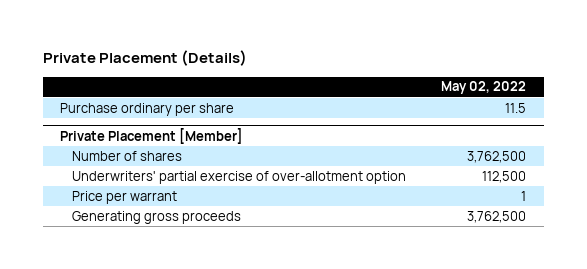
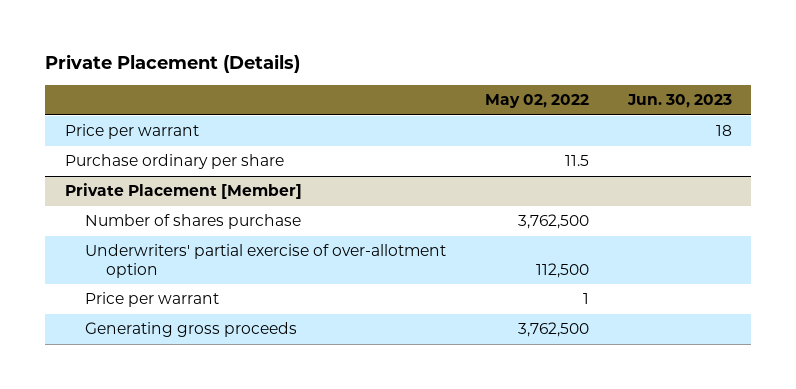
- | May 02, 2022
+ | May 02, 2022 | Jun. 30, 2023
+ Price per warrant | | 18
@ Private Placement [Member]
- Number of shares | 3,762,500
+ Number of shares purchase | 3,762,500 |

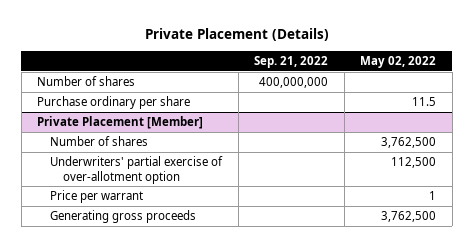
- | May 02, 2022 | Jun. 30, 2023
+ | Sep. 21, 2022 | May 02, 2022
- Price per warrant | | 18
+ Number of shares | 400,000,000 |
@ Private Placement [Member]
- Number of shares purchase | 3,762,500 |
+ Number of shares | | 3,762,500

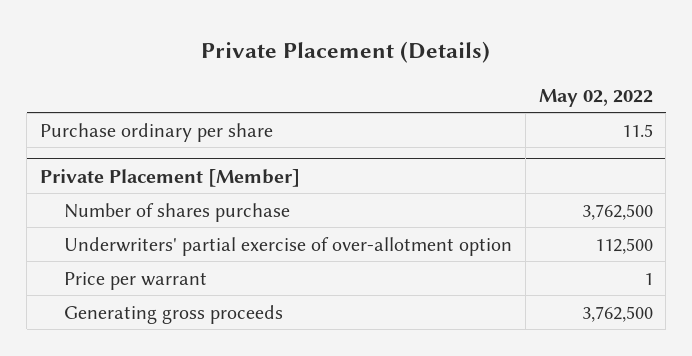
- | Sep. 21, 2022 | May 02, 2022
+ | May 02, 2022
- Number of shares | 400,000,000 |
@ Private Placement [Member]
- Number of shares | | 3,762,500
+ Number of shares purchase | 3,762,500

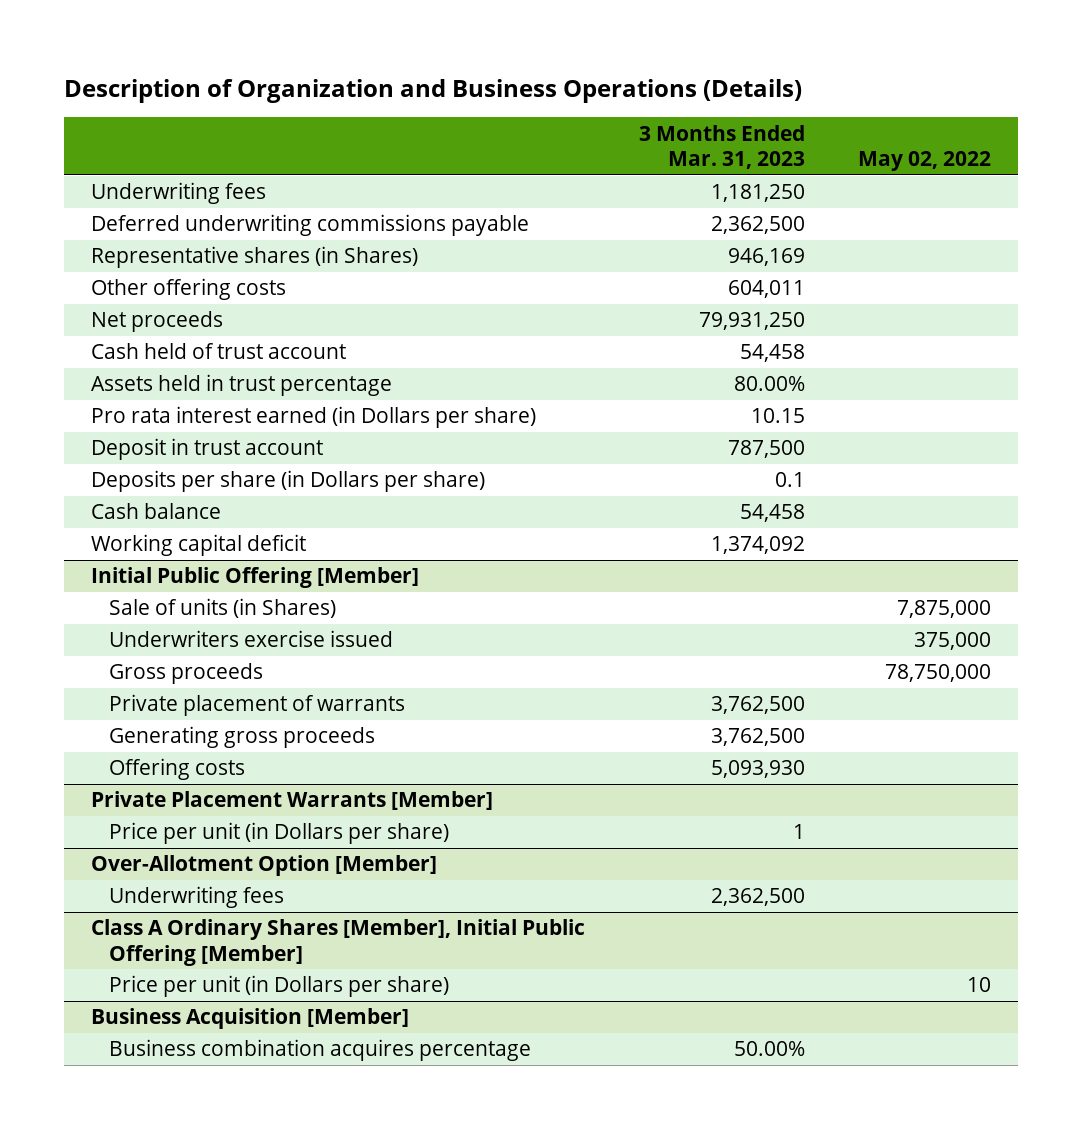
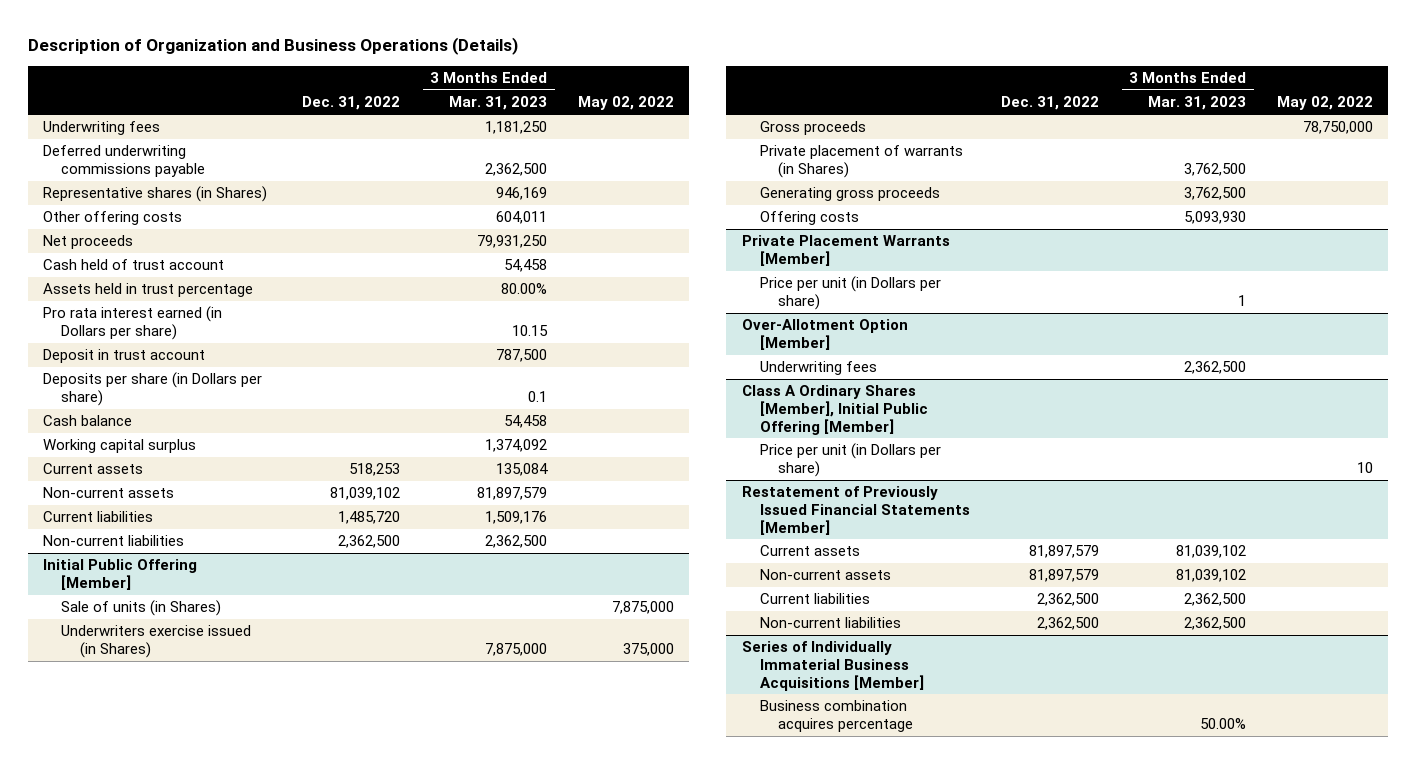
- | 3 Months Ended Mar. 31, 2023 | May 02, 2022
+ | Dec. 31, 2022 | 3 Months Ended Mar. 31, 2023 | May 02, 2022
- Working capital deficit | 1,374,092 |
+ Working capital surplus | | 1,374,092 |
+ Current assets | 518,253 | 135,084 |
+ Non-current assets | 81,039,102 | 81,897,579 |
+ Current liabilities | 1,485,720 | 1,509,176 |
+ Non-current liabilities | 2,362,500 | 2,362,500 |
@ Initial Public Offering [Member]
- Underwriters exercise issued | | 375,000
+ Underwriters exercise issued (in Shares) | | 7,875,000 | 375,000
- Private placement of warrants | 3,762,500 |
+ Private placement of warrants (in Shares) | | 3,762,500 |
- Business Acquisition [Member]
+ Restatement of Previously Issued Financial Statements [Member]
+ Current assets | 81,897,579 | 81,039,102 |
+ Non-current assets | 81,897,579 | 81,039,102 |
+ Current liabilities | 2,362,500 | 2,362,500 |
+ Non-current liabilities | 2,362,500 | 2,362,500 |
+ Series of Individually Immaterial Business Acquisitions [Member]

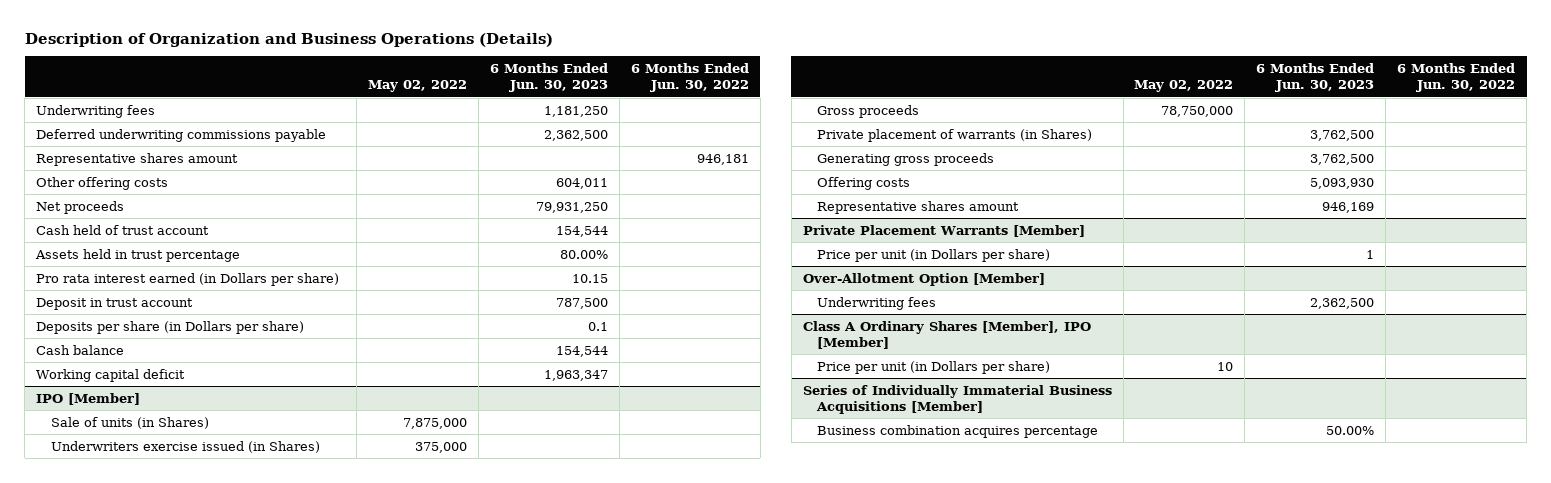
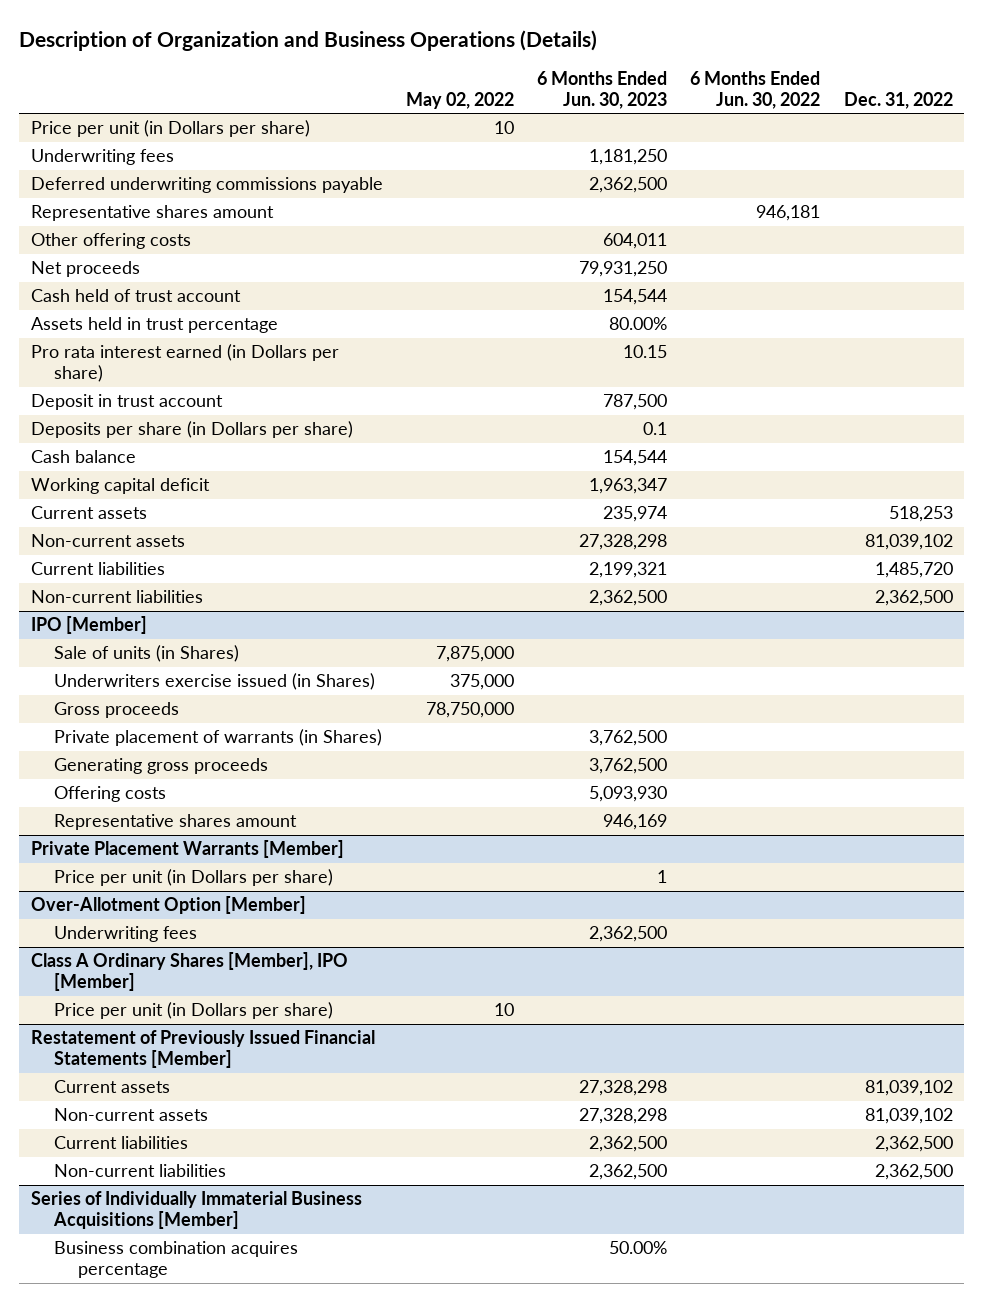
- | May 02, 2022 | 6 Months Ended Jun. 30, 2023 | 6 Months Ended Jun. 30, 2022
+ | May 02, 2022 | 6 Months Ended Jun. 30, 2023 | 6 Months Ended Jun. 30, 2022 | Dec. 31, 2022
+ Price per unit (in Dollars per share) | 10 | | |
+ Current assets | | 235,974 | | 518,253
+ Non-current assets | | 27,328,298 | | 81,039,102
+ Current liabilities | | 2,199,321 | | 1,485,720
+ Non-current liabilities | | 2,362,500 | | 2,362,500
+ Restatement of Previously Issued Financial Statements [Member]
+ Current assets | | 27,328,298 | | 81,039,102
+ Non-current assets | | 27,328,298 | | 81,039,102
+ Current liabilities | | 2,362,500 | | 2,362,500
+ Non-current liabilities | | 2,362,500 | | 2,362,500

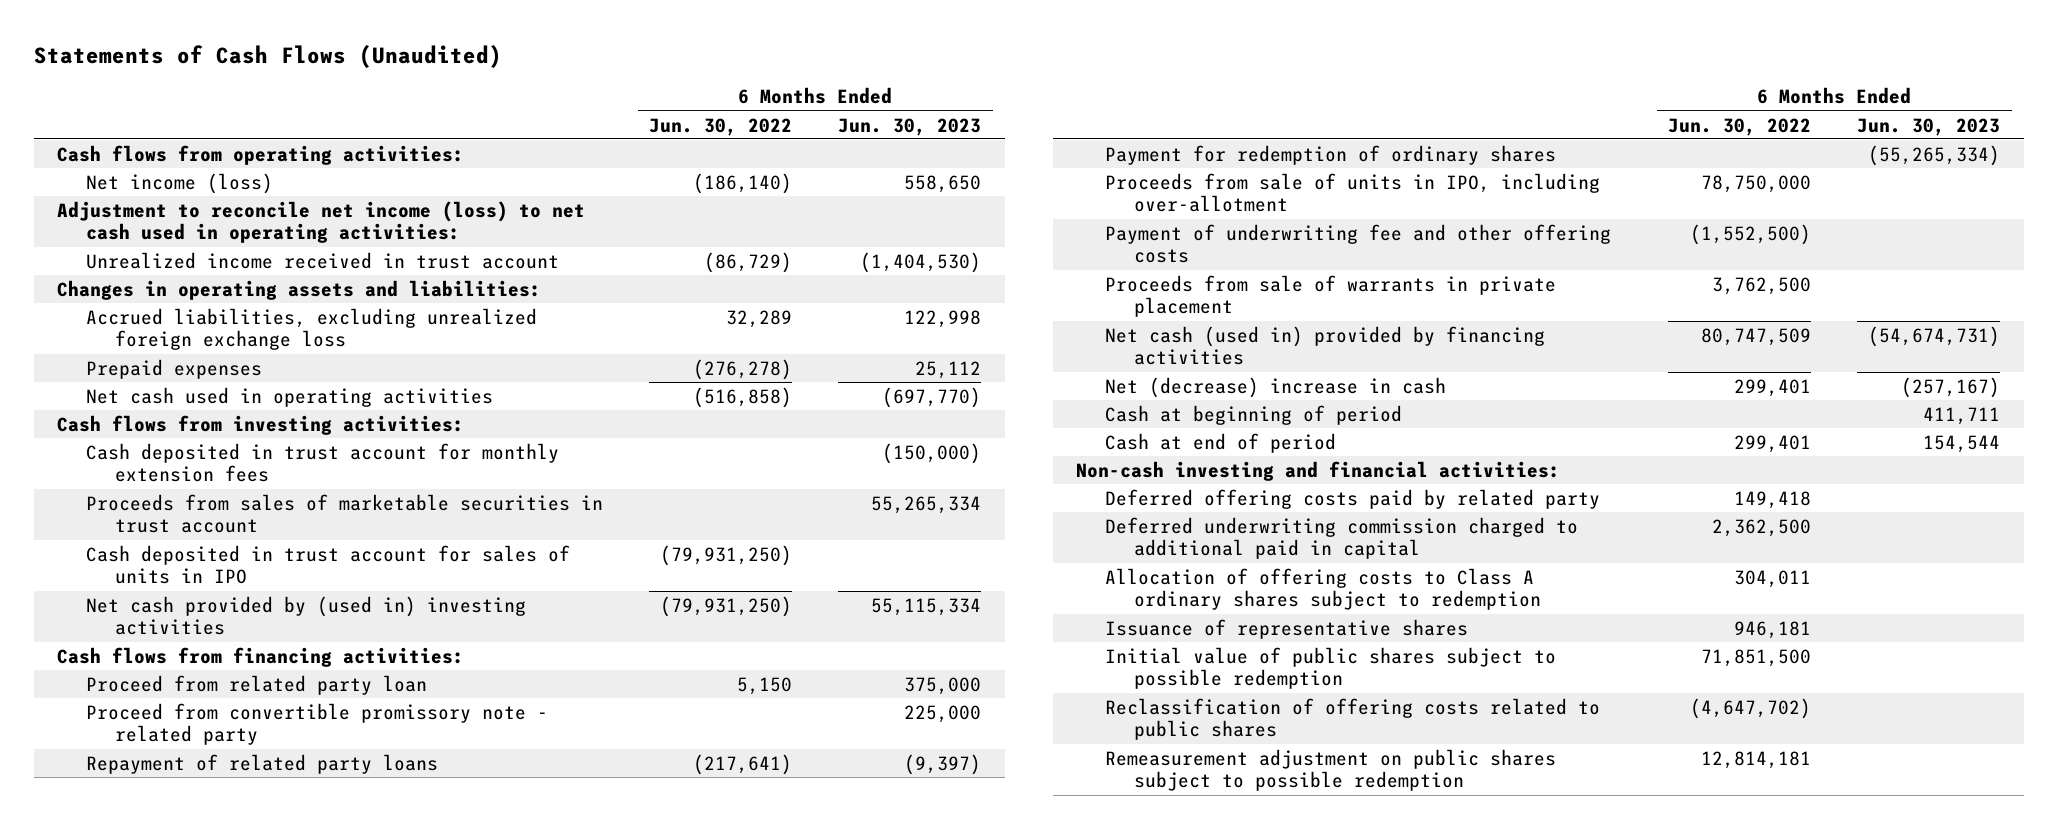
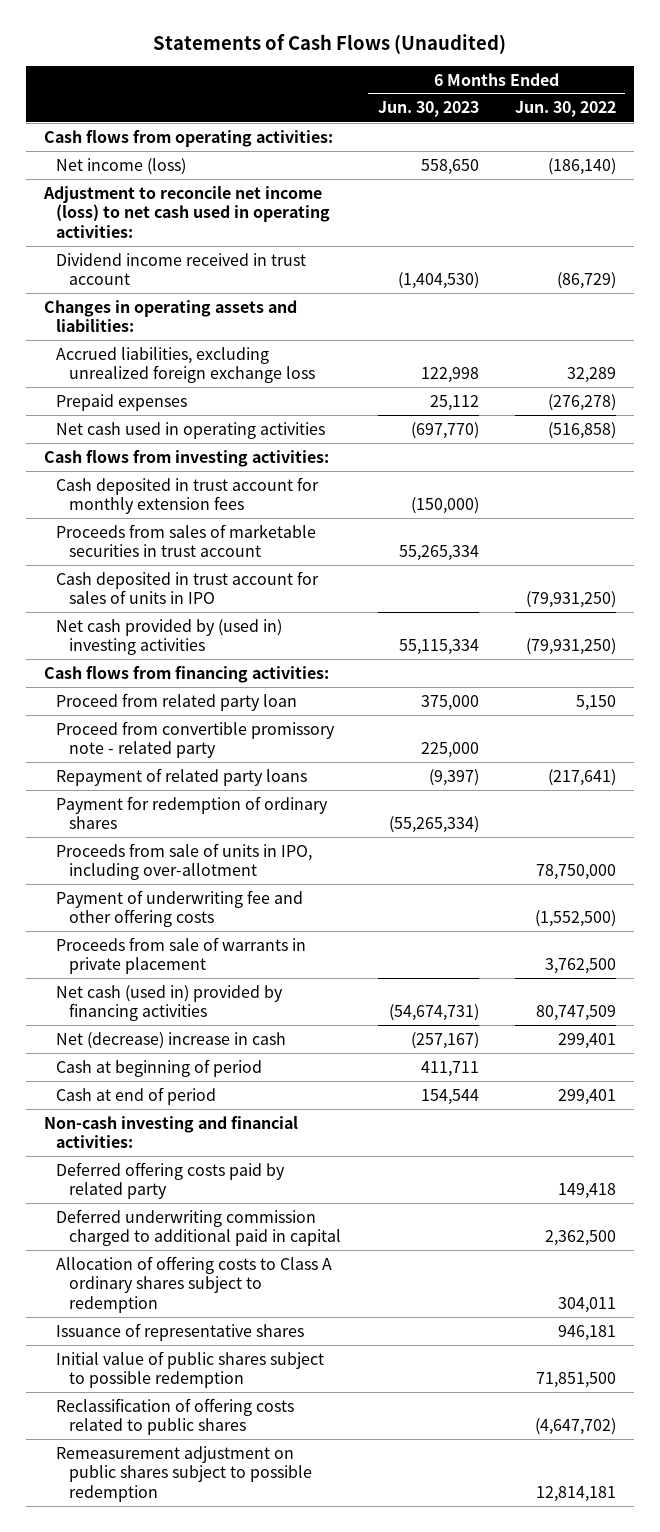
- | 6 Months Ended Jun. 30, 2022 | 6 Months Ended Jun. 30, 2023
+ | 6 Months Ended Jun. 30, 2023 | 6 Months Ended Jun. 30, 2022
- Unrealized income received in trust account | (86,729) | (1,404,530)
+ Dividend income received in trust account | (1,404,530) | (86,729)

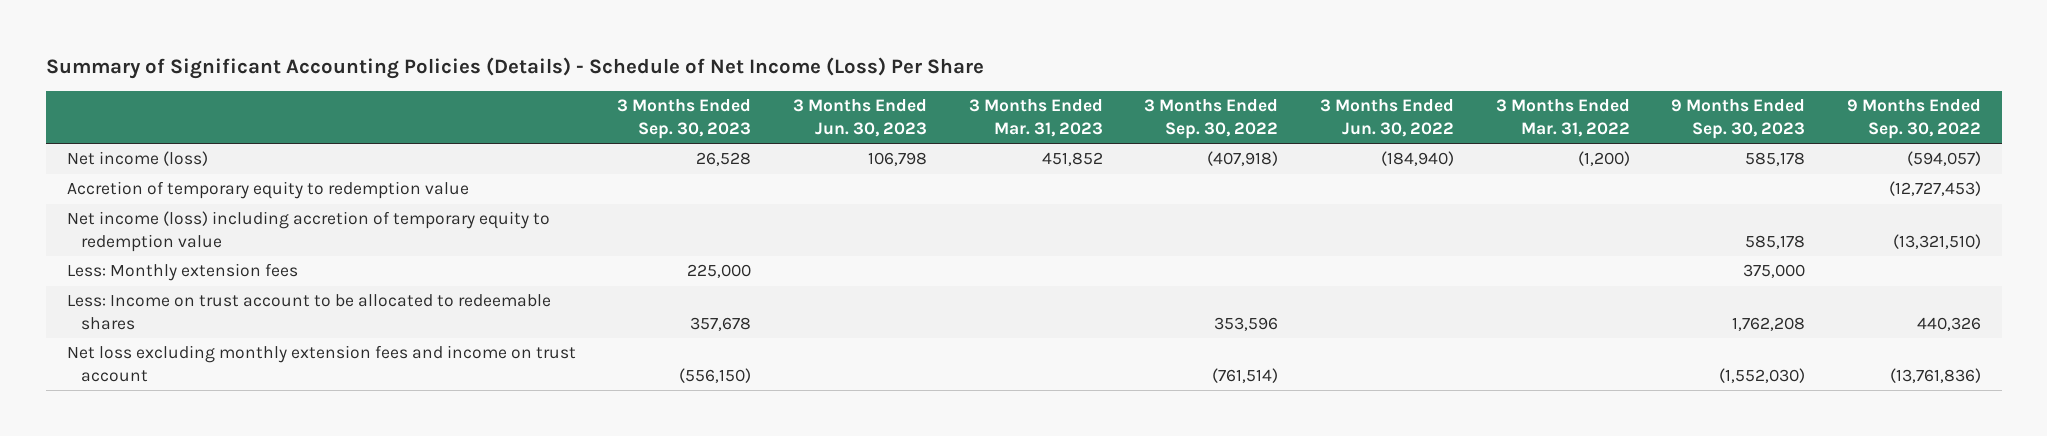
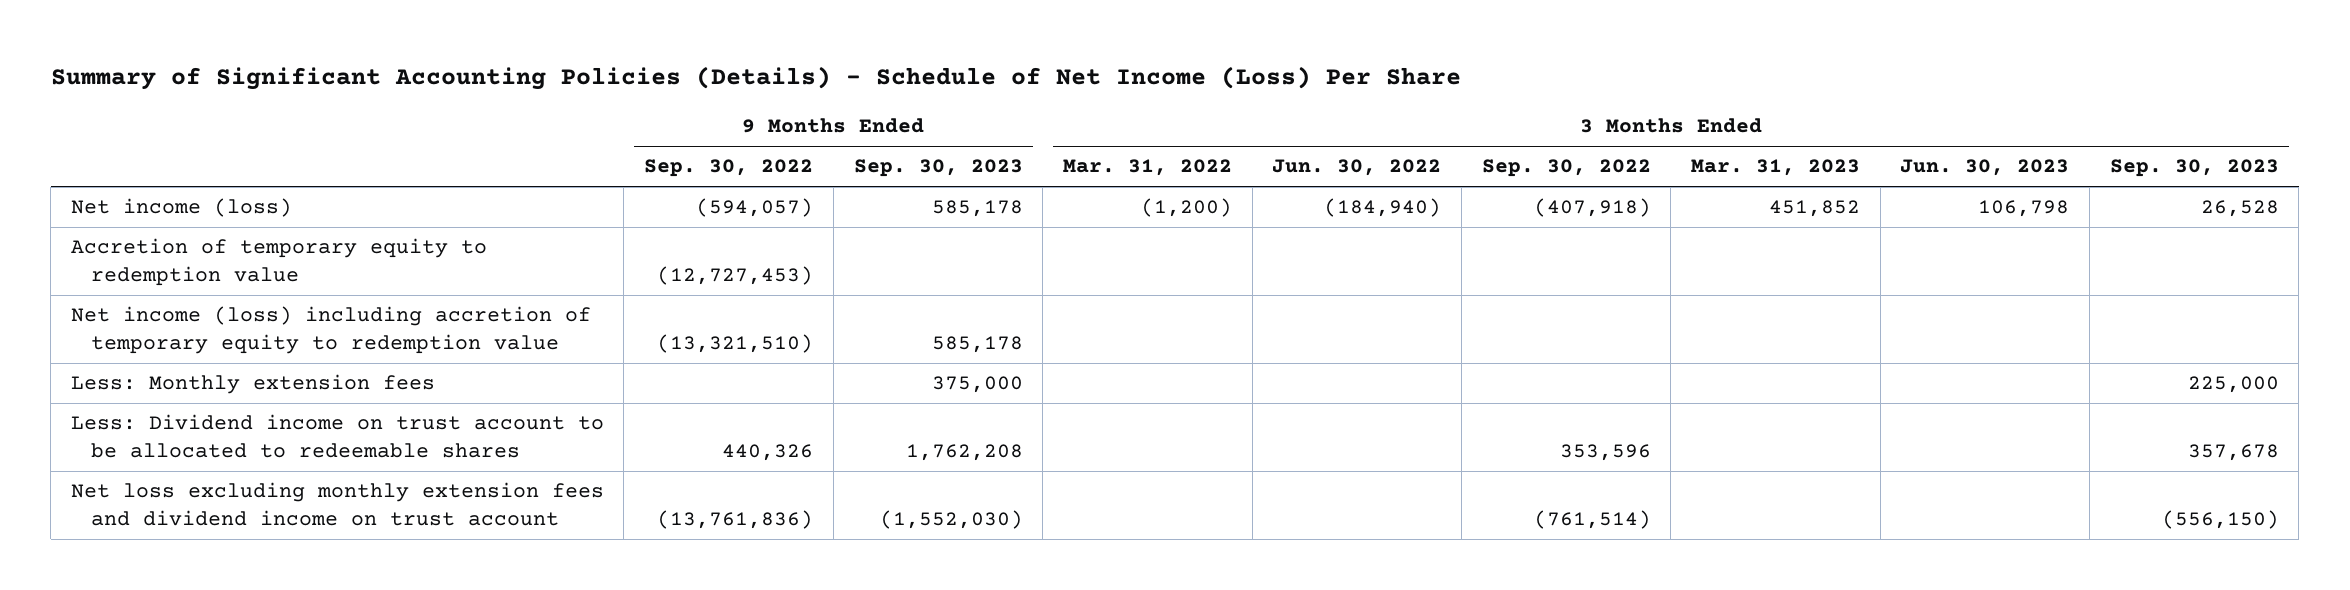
- | 3 Months Ended Sep. 30, 2023 | 3 Months Ended Jun. 30, 2023 | 3 Months Ended Mar. 31, 2023 | 3 Months Ended Sep. 30, 2022 | 3 Months Ended Jun. 30, 2022 | 3 Months Ended Mar. 31, 2022 | 9 Months Ended Sep. 30, 2023 | 9 Months Ended Sep. 30, 2022
+ | 9 Months Ended Sep. 30, 2022 | 9 Months Ended Sep. 30, 2023 | 3 Months Ended Mar. 31, 2022 | 3 Months Ended Jun. 30, 2022 | 3 Months Ended Sep. 30, 2022 | 3 Months Ended Mar. 31, 2023 | 3 Months Ended Jun. 30, 2023 | 3 Months Ended Sep. 30, 2023
- Less: Income on trust account to be allocated to redeemable shares | 357,678 | | | 353,596 | | | 1,762,208 | 440,326
- Net loss excluding monthly extension fees and income on trust account | (556,150) | | | (761,514) | | | (1,552,030) | (13,761,836)
+ Less: Dividend income on trust account to be allocated to redeemable shares | 440,326 | 1,762,208 | | | 353,596 | | | 357,678
+ Net loss excluding monthly extension fees and dividend income on trust account | (13,761,836) | (1,552,030) | | | (761,514) | | | (556,150)

